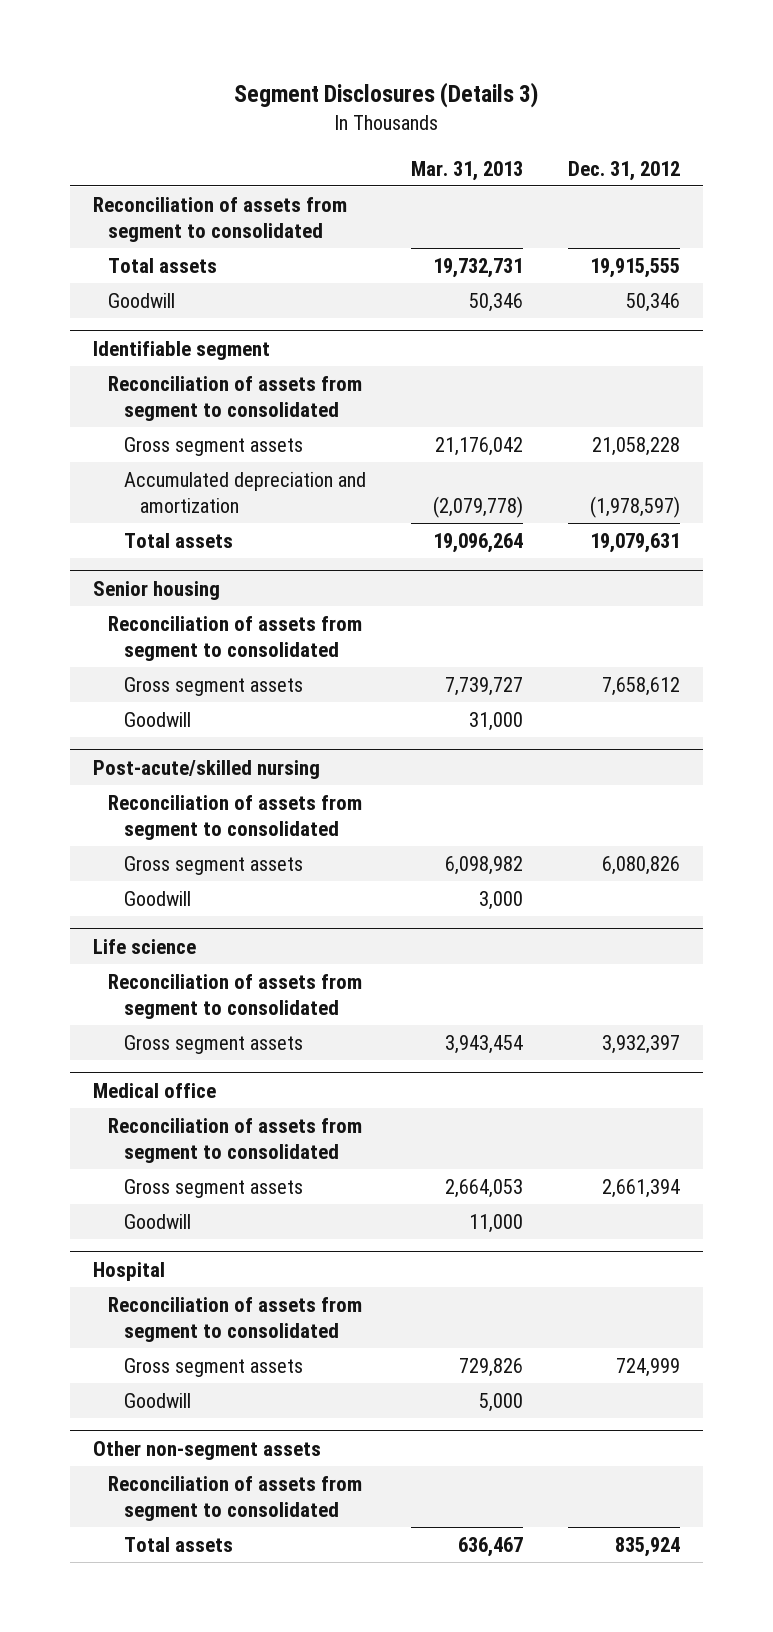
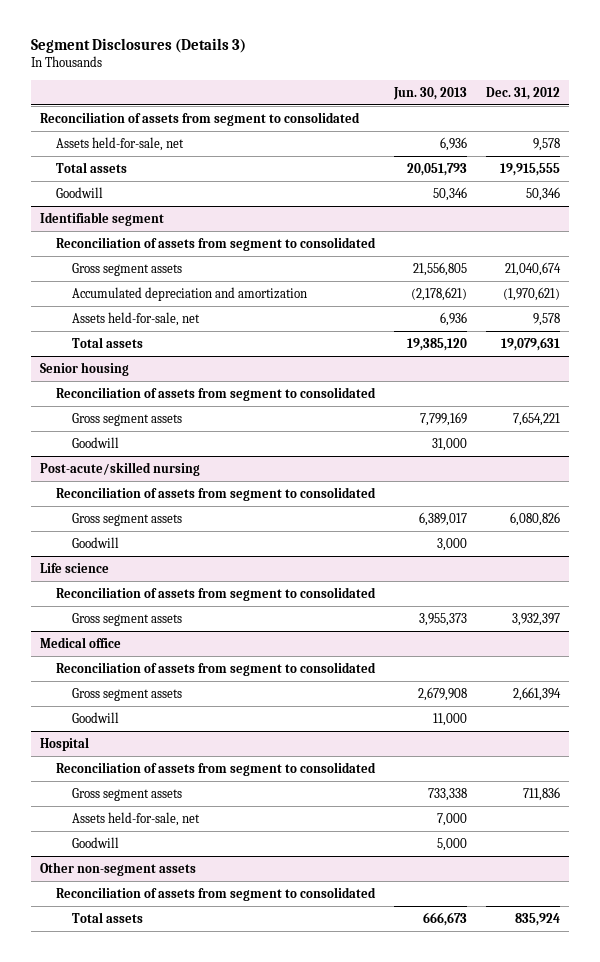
- | Mar. 31, 2013 | Dec. 31, 2012
+ | Jun. 30, 2013 | Dec. 31, 2012
+ Assets held-for-sale, net | 6,936 | 9,578
@ Identifiable segment
- Gross segment assets | 21,176,042 | 21,058,228
- Accumulated depreciation and amortization | (2,079,778) | (1,978,597)
+ Gross segment assets | 21,556,805 | 21,040,674
+ Accumulated depreciation and amortization | (2,178,621) | (1,970,621)
+ Assets held-for-sale, net | 6,936 | 9,578
@ Senior housing
- Gross segment assets | 7,739,727 | 7,658,612
+ Gross segment assets | 7,799,169 | 7,654,221
@ Hospital
- Gross segment assets | 729,826 | 724,999
+ Gross segment assets | 733,338 | 711,836
+ Assets held-for-sale, net | 7,000 |

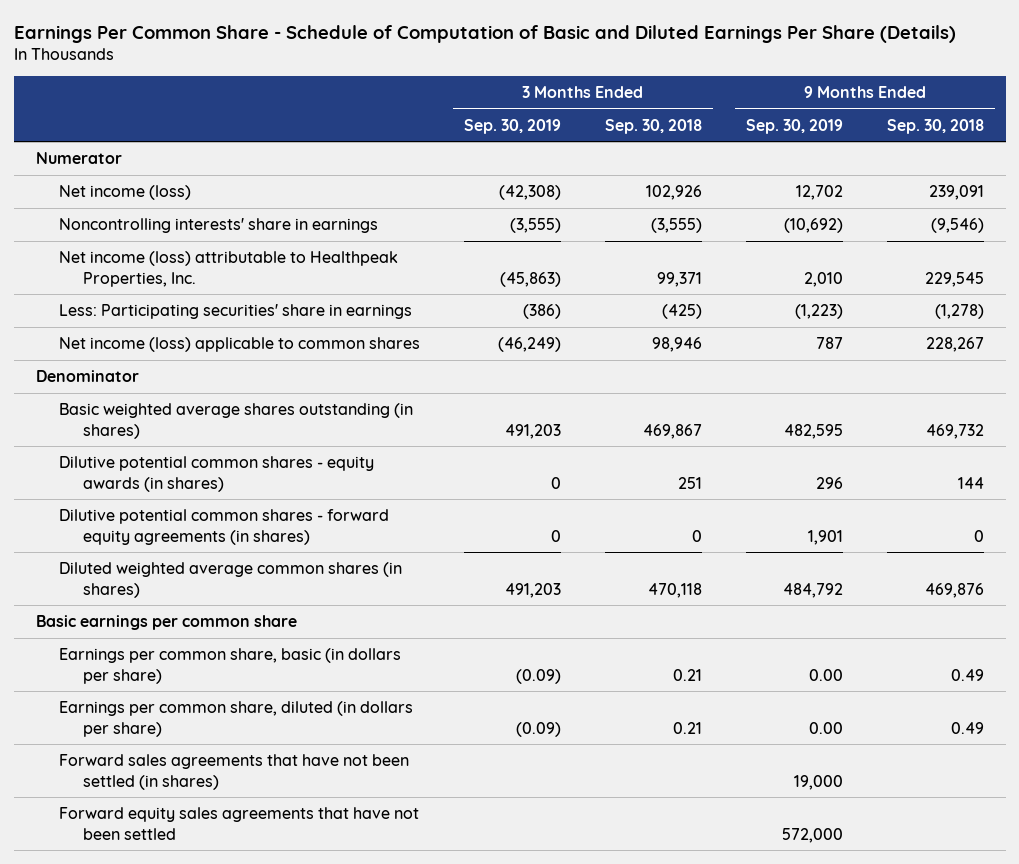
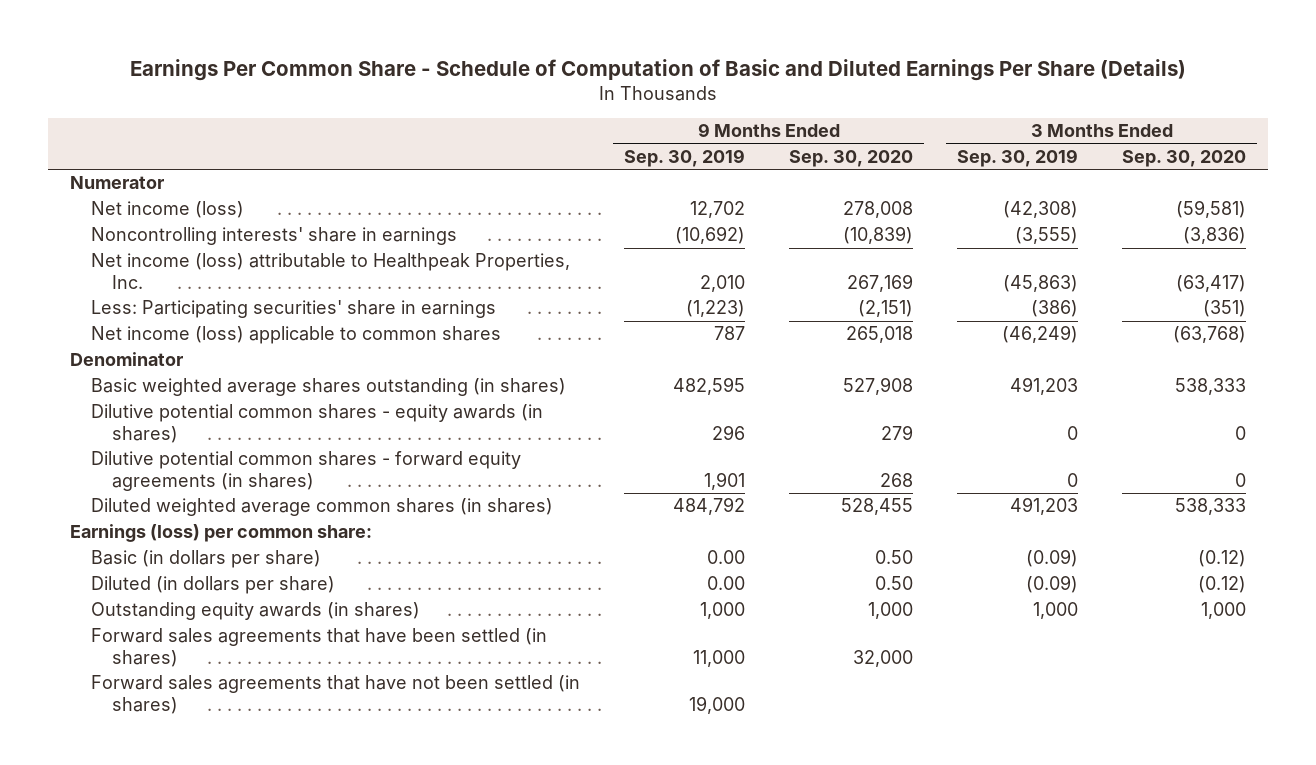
- | 3 Months Ended Sep. 30, 2019 | 3 Months Ended Sep. 30, 2018 | 9 Months Ended Sep. 30, 2019 | 9 Months Ended Sep. 30, 2018
+ | 9 Months Ended Sep. 30, 2019 | 9 Months Ended Sep. 30, 2020 | 3 Months Ended Sep. 30, 2019 | 3 Months Ended Sep. 30, 2020
- Basic earnings per common share
- Earnings per common share, basic (in dollars per share) | (0.09) | 0.21 | 0.00 | 0.49
- Earnings per common share, diluted (in dollars per share) | (0.09) | 0.21 | 0.00 | 0.49
+ Earnings (loss) per common share:
+ Basic (in dollars per share) | 0.00 | 0.50 | (0.09) | (0.12)
+ Diluted (in dollars per share) | 0.00 | 0.50 | (0.09) | (0.12)
+ Outstanding equity awards (in shares) | 1,000 | 1,000 | 1,000 | 1,000
+ Forward sales agreements that have been settled (in shares) | 11,000 | 32,000 | |
- Forward equity sales agreements that have not been settled | | | 572,000 |

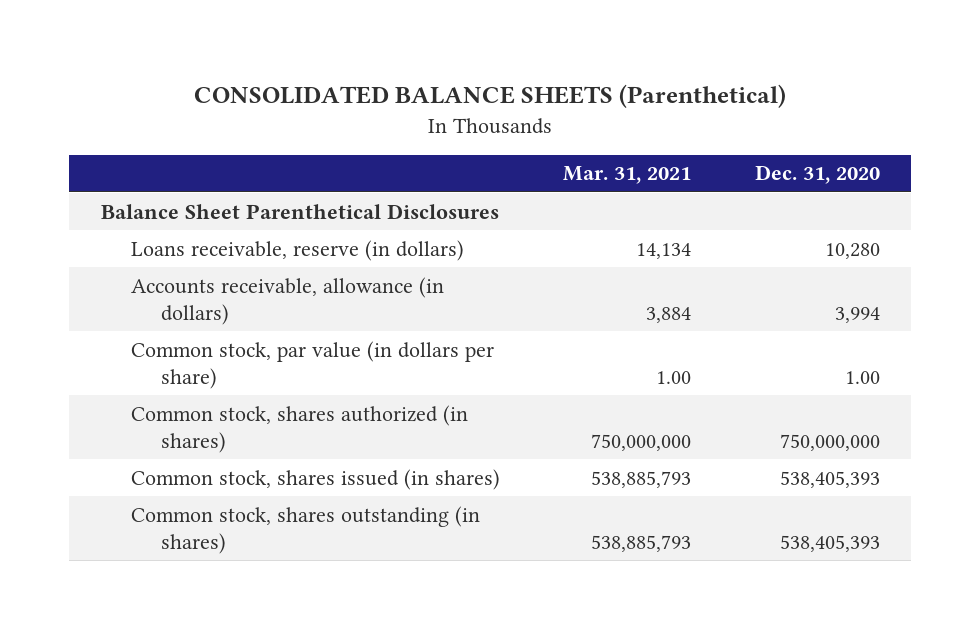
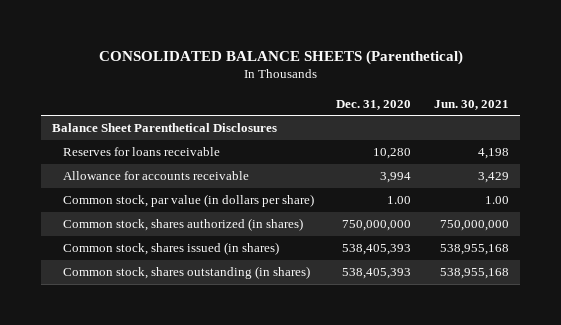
- | Mar. 31, 2021 | Dec. 31, 2020
+ | Dec. 31, 2020 | Jun. 30, 2021
- Loans receivable, reserve (in dollars) | 14,134 | 10,280
- Accounts receivable, allowance (in dollars) | 3,884 | 3,994
+ Reserves for loans receivable | 10,280 | 4,198
+ Allowance for accounts receivable | 3,994 | 3,429

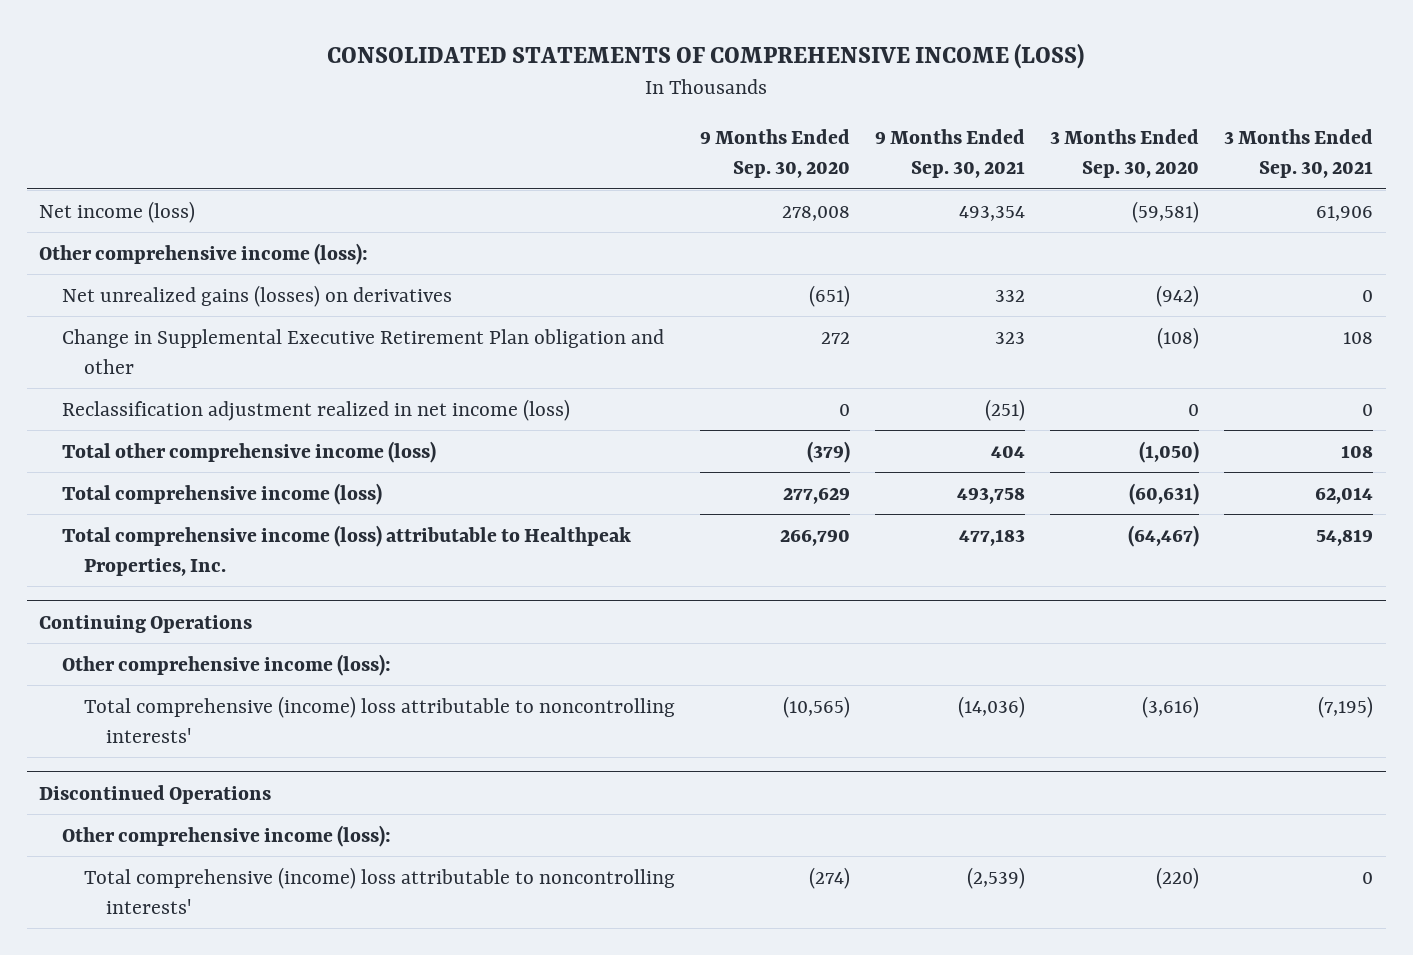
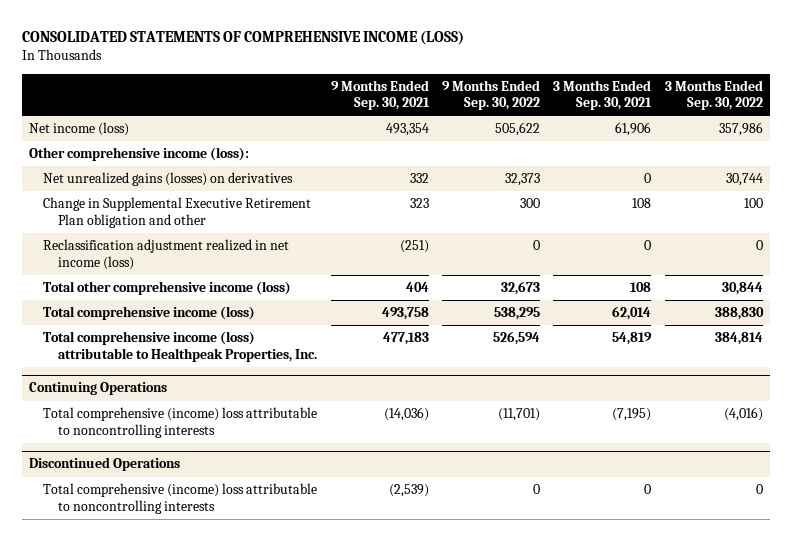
- | 9 Months Ended Sep. 30, 2020 | 9 Months Ended Sep. 30, 2021 | 3 Months Ended Sep. 30, 2020 | 3 Months Ended Sep. 30, 2021
+ | 9 Months Ended Sep. 30, 2021 | 9 Months Ended Sep. 30, 2022 | 3 Months Ended Sep. 30, 2021 | 3 Months Ended Sep. 30, 2022
@ Continuing Operations
- Other comprehensive income (loss):
- Total comprehensive (income) loss attributable to noncontrolling interests' | (10,565) | (14,036) | (3,616) | (7,195)
+ Total comprehensive (income) loss attributable to noncontrolling interests | (14,036) | (11,701) | (7,195) | (4,016)
@ Discontinued Operations
- Other comprehensive income (loss):
- Total comprehensive (income) loss attributable to noncontrolling interests' | (274) | (2,539) | (220) | 0
+ Total comprehensive (income) loss attributable to noncontrolling interests | (2,539) | 0 | 0 | 0

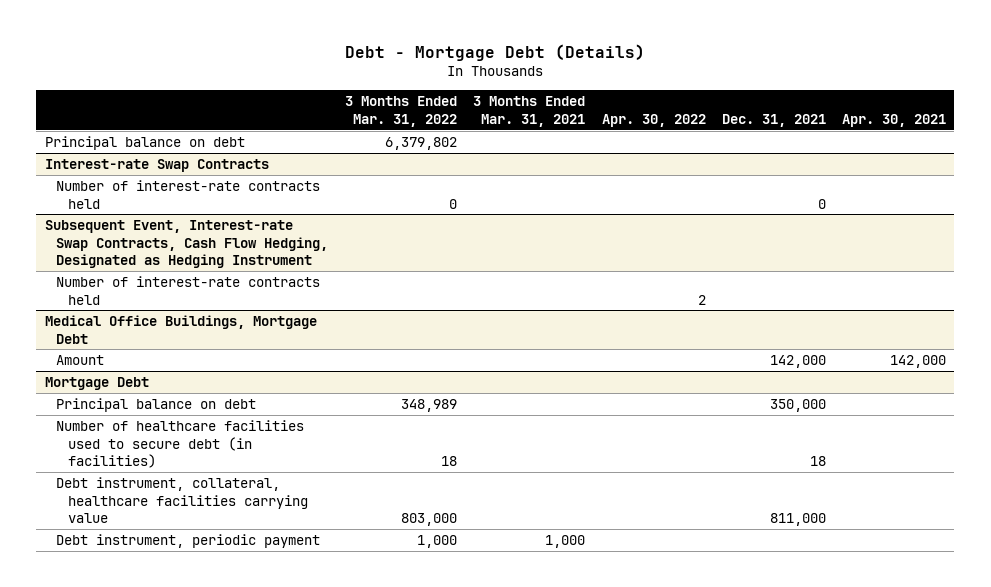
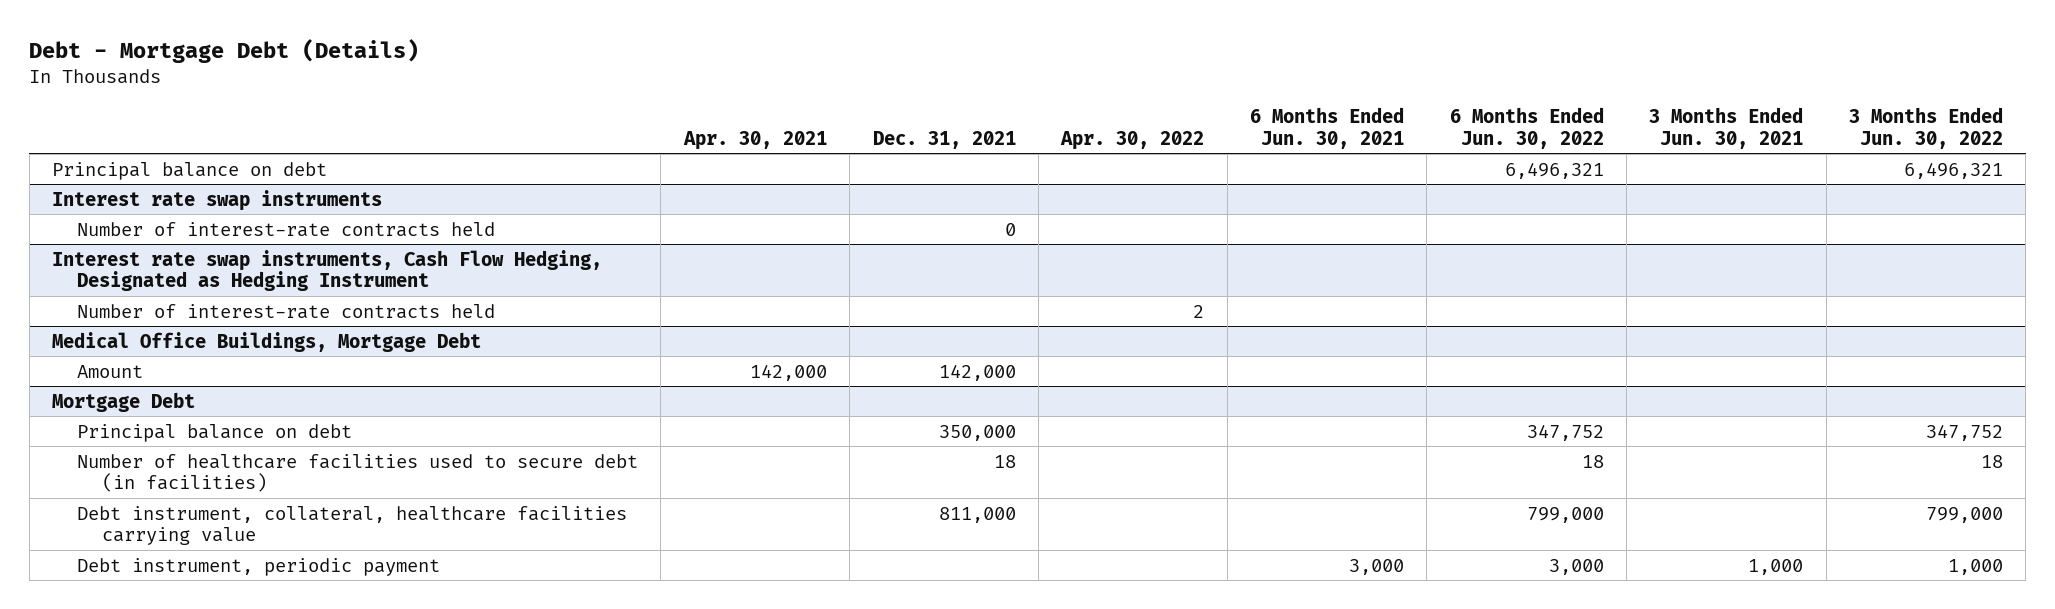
- | 3 Months Ended Mar. 31, 2022 | 3 Months Ended Mar. 31, 2021 | Apr. 30, 2022 | Dec. 31, 2021 | Apr. 30, 2021
+ | Apr. 30, 2021 | Dec. 31, 2021 | Apr. 30, 2022 | 6 Months Ended Jun. 30, 2021 | 6 Months Ended Jun. 30, 2022 | 3 Months Ended Jun. 30, 2021 | 3 Months Ended Jun. 30, 2022
- Interest-rate Swap Contracts
+ Interest rate swap instruments
- Subsequent Event, Interest-rate Swap Contracts, Cash Flow Hedging, Designated as Hedging Instrument
+ Interest rate swap instruments, Cash Flow Hedging, Designated as Hedging Instrument

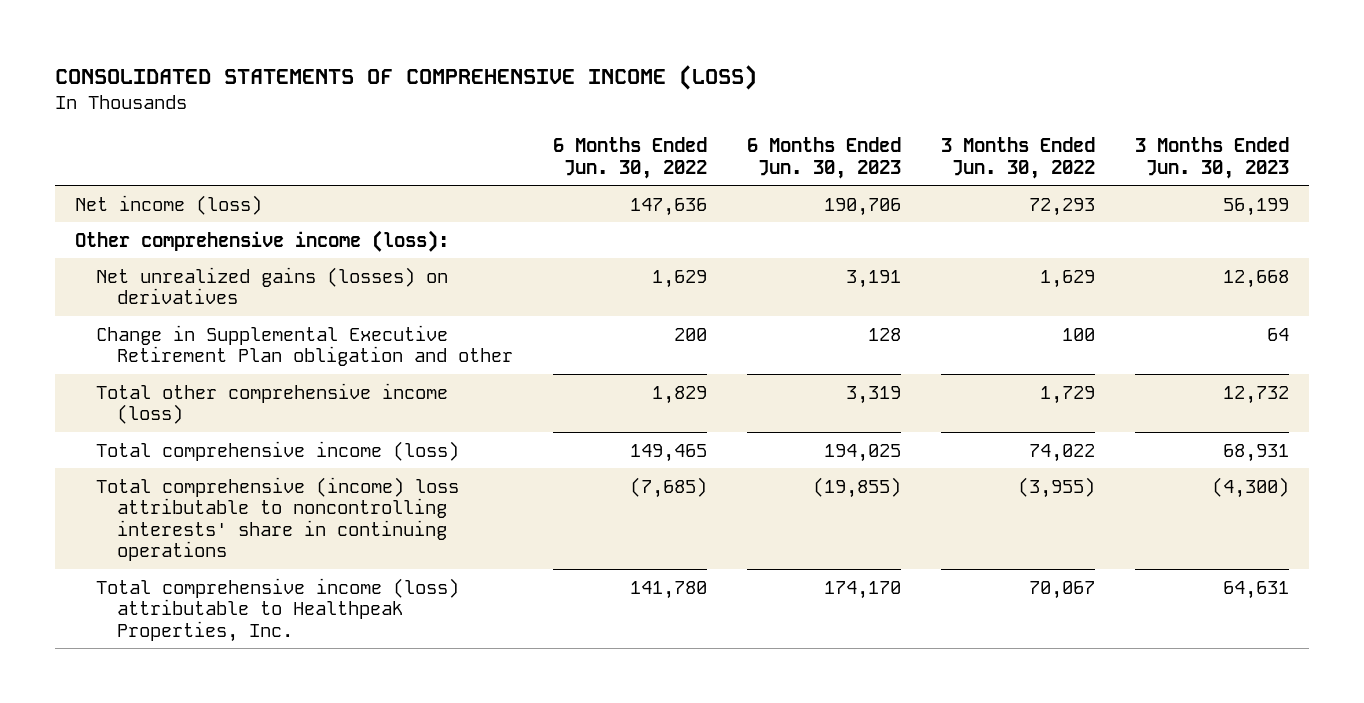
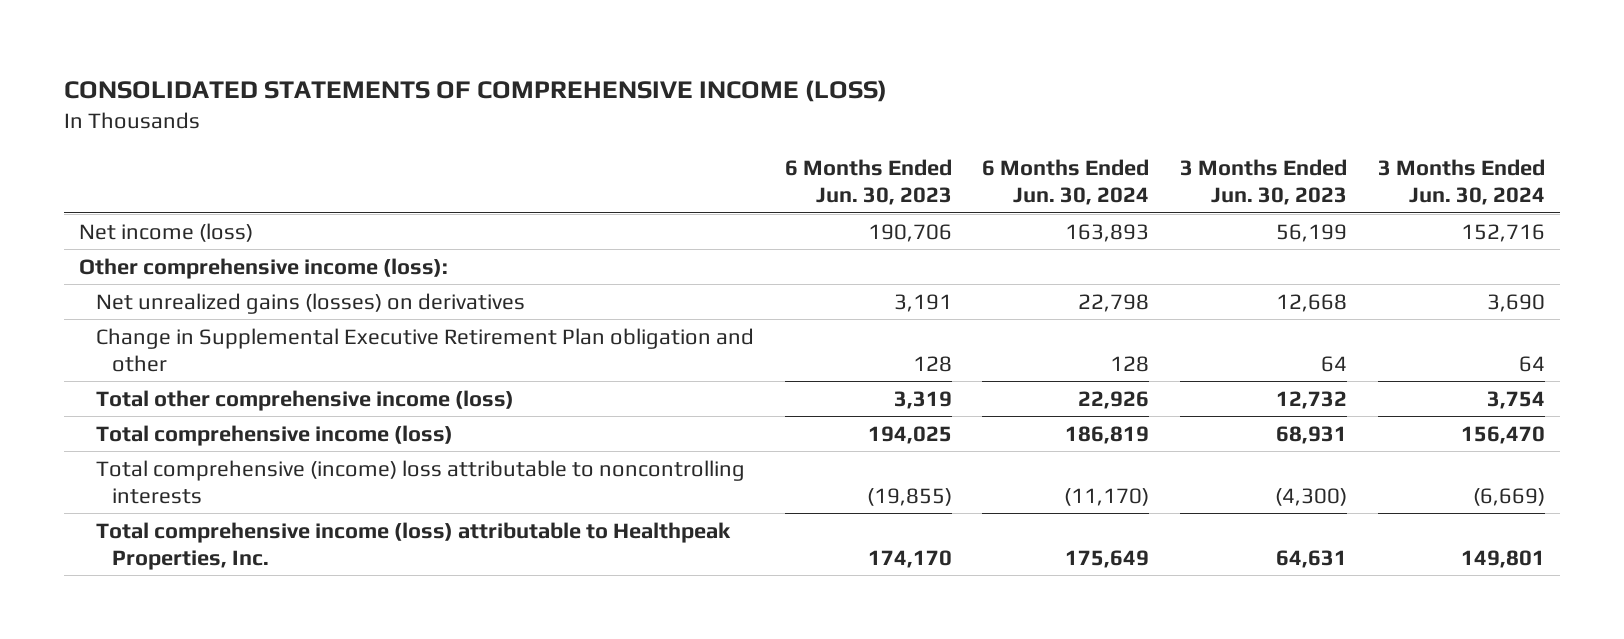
- | 6 Months Ended Jun. 30, 2022 | 6 Months Ended Jun. 30, 2023 | 3 Months Ended Jun. 30, 2022 | 3 Months Ended Jun. 30, 2023
+ | 6 Months Ended Jun. 30, 2023 | 6 Months Ended Jun. 30, 2024 | 3 Months Ended Jun. 30, 2023 | 3 Months Ended Jun. 30, 2024
- Total comprehensive (income) loss attributable to noncontrolling interests' share in continuing operations | (7,685) | (19,855) | (3,955) | (4,300)
+ Total comprehensive (income) loss attributable to noncontrolling interests | (19,855) | (11,170) | (4,300) | (6,669)

